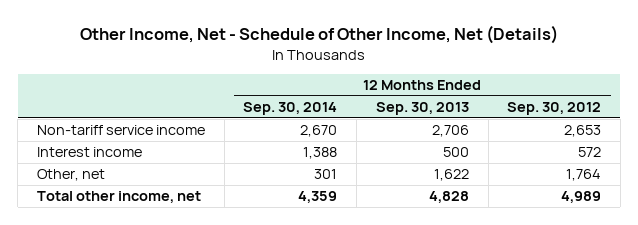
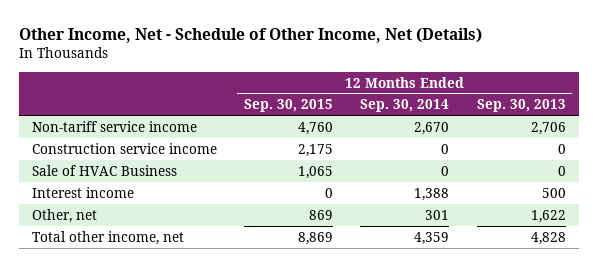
- | 12 Months Ended Sep. 30, 2014 | 12 Months Ended Sep. 30, 2013 | 12 Months Ended Sep. 30, 2012
+ | 12 Months Ended Sep. 30, 2015 | 12 Months Ended Sep. 30, 2014 | 12 Months Ended Sep. 30, 2013
+ Construction service income | 2,175 | 0 | 0
+ Sale of HVAC Business | 1,065 | 0 | 0

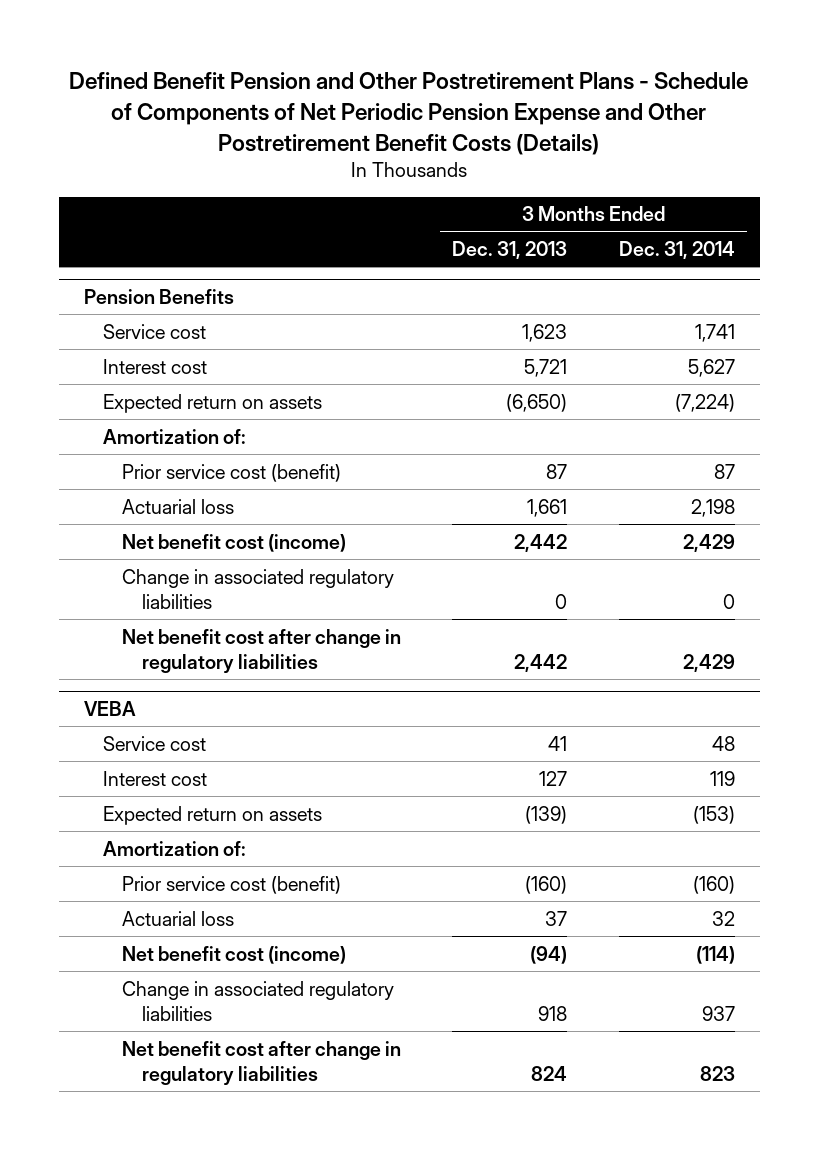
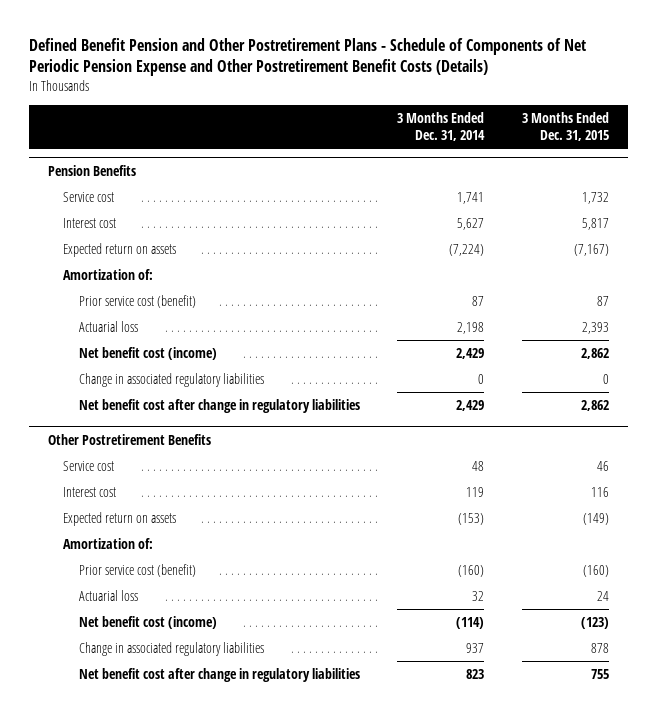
- | 3 Months Ended Dec. 31, 2013 | 3 Months Ended Dec. 31, 2014
+ | 3 Months Ended Dec. 31, 2014 | 3 Months Ended Dec. 31, 2015
- VEBA
+ Other Postretirement Benefits

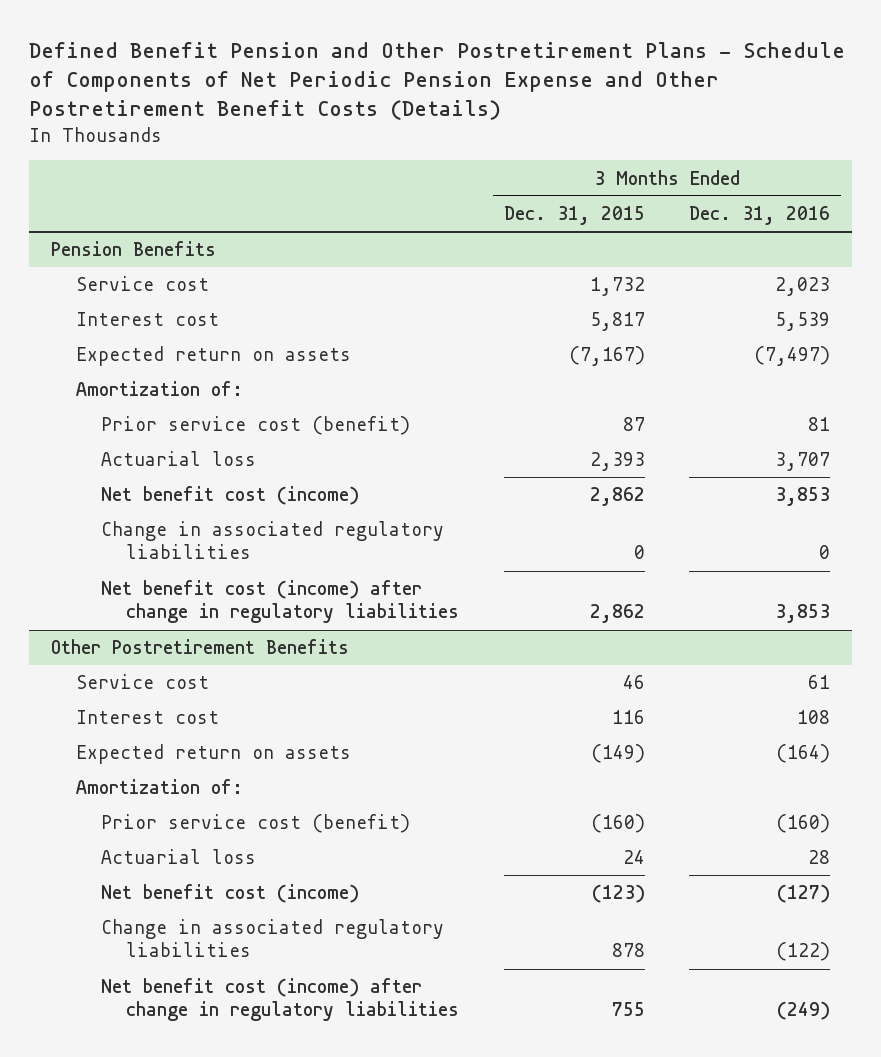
- | 3 Months Ended Dec. 31, 2014 | 3 Months Ended Dec. 31, 2015
+ | 3 Months Ended Dec. 31, 2015 | 3 Months Ended Dec. 31, 2016
@ Pension Benefits
- Net benefit cost after change in regulatory liabilities | 2,429 | 2,862
+ Net benefit cost (income) after change in regulatory liabilities | 2,862 | 3,853
@ Other Postretirement Benefits
- Net benefit cost after change in regulatory liabilities | 823 | 755
+ Net benefit cost (income) after change in regulatory liabilities | 755 | (249)

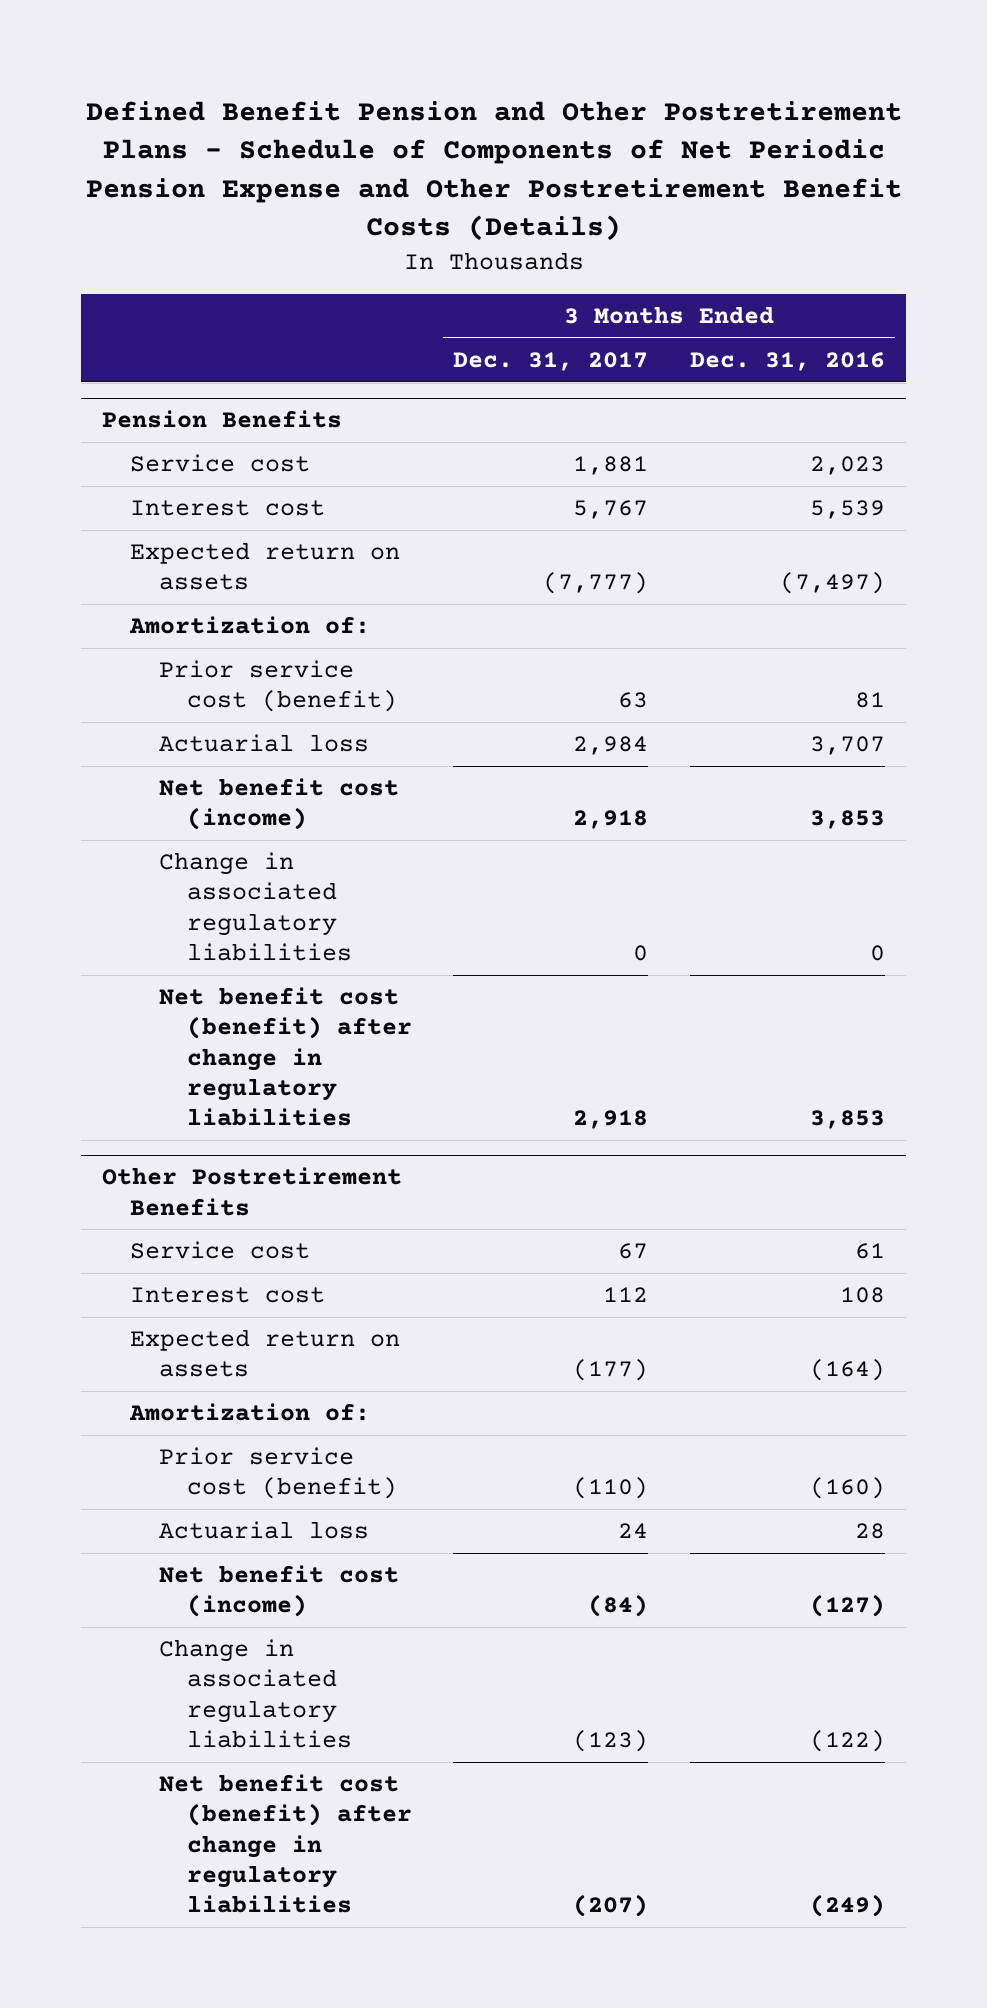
- | 3 Months Ended Dec. 31, 2015 | 3 Months Ended Dec. 31, 2016
+ | 3 Months Ended Dec. 31, 2017 | 3 Months Ended Dec. 31, 2016
@ Pension Benefits
- Net benefit cost (income) after change in regulatory liabilities | 2,862 | 3,853
+ Net benefit cost (benefit) after change in regulatory liabilities | 2,918 | 3,853
@ Other Postretirement Benefits
- Net benefit cost (income) after change in regulatory liabilities | 755 | (249)
+ Net benefit cost (benefit) after change in regulatory liabilities | (207) | (249)

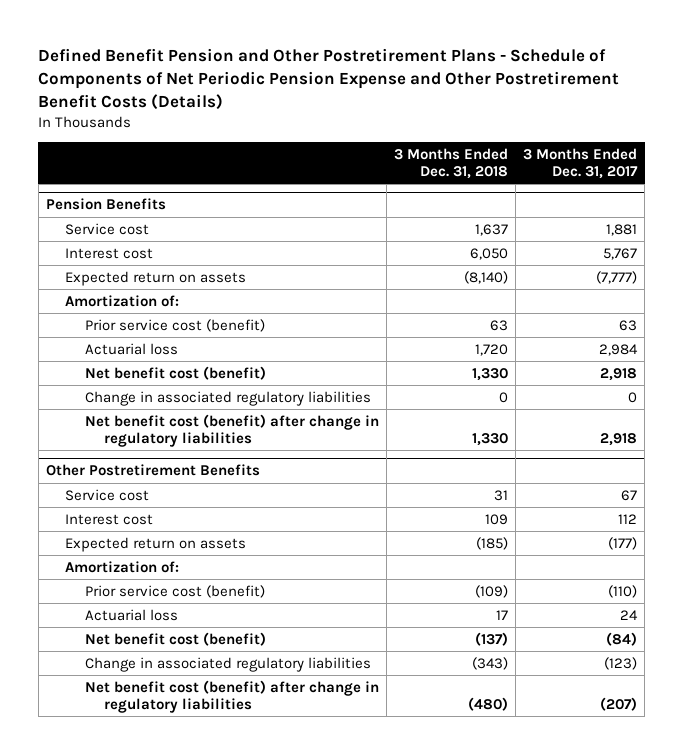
- | 3 Months Ended Dec. 31, 2017 | 3 Months Ended Dec. 31, 2016
+ | 3 Months Ended Dec. 31, 2018 | 3 Months Ended Dec. 31, 2017
@ Pension Benefits
- Net benefit cost (income) | 2,918 | 3,853
+ Net benefit cost (benefit) | 1,330 | 2,918
@ Other Postretirement Benefits
- Net benefit cost (income) | (84) | (127)
+ Net benefit cost (benefit) | (137) | (84)

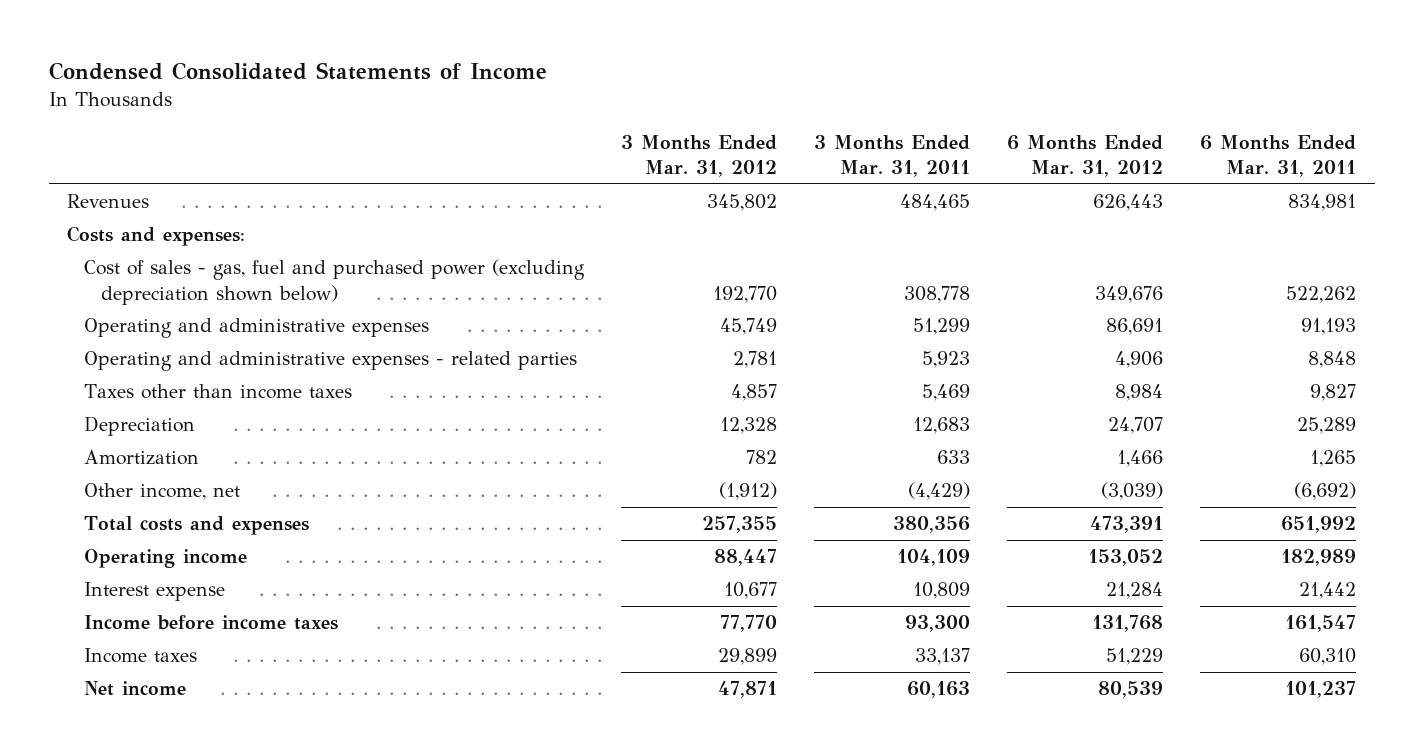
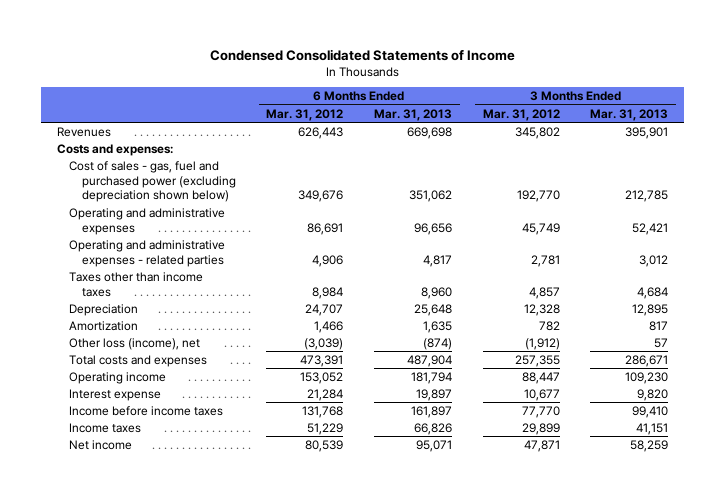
- | 3 Months Ended Mar. 31, 2012 | 3 Months Ended Mar. 31, 2011 | 6 Months Ended Mar. 31, 2012 | 6 Months Ended Mar. 31, 2011
+ | 6 Months Ended Mar. 31, 2012 | 6 Months Ended Mar. 31, 2013 | 3 Months Ended Mar. 31, 2012 | 3 Months Ended Mar. 31, 2013
- Other income, net | (1,912) | (4,429) | (3,039) | (6,692)
+ Other loss (income), net | (3,039) | (874) | (1,912) | 57

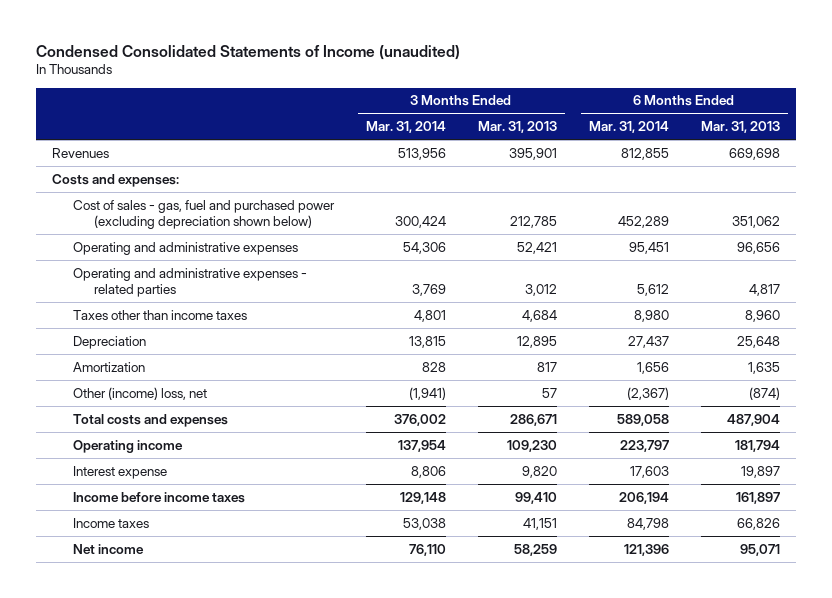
- Condensed Consolidated Statements of Income
+ Condensed Consolidated Statements of Income (unaudited)
- | 6 Months Ended Mar. 31, 2012 | 6 Months Ended Mar. 31, 2013 | 3 Months Ended Mar. 31, 2012 | 3 Months Ended Mar. 31, 2013
+ | 3 Months Ended Mar. 31, 2014 | 3 Months Ended Mar. 31, 2013 | 6 Months Ended Mar. 31, 2014 | 6 Months Ended Mar. 31, 2013
- Other loss (income), net | (3,039) | (874) | (1,912) | 57
+ Other (income) loss, net | (1,941) | 57 | (2,367) | (874)

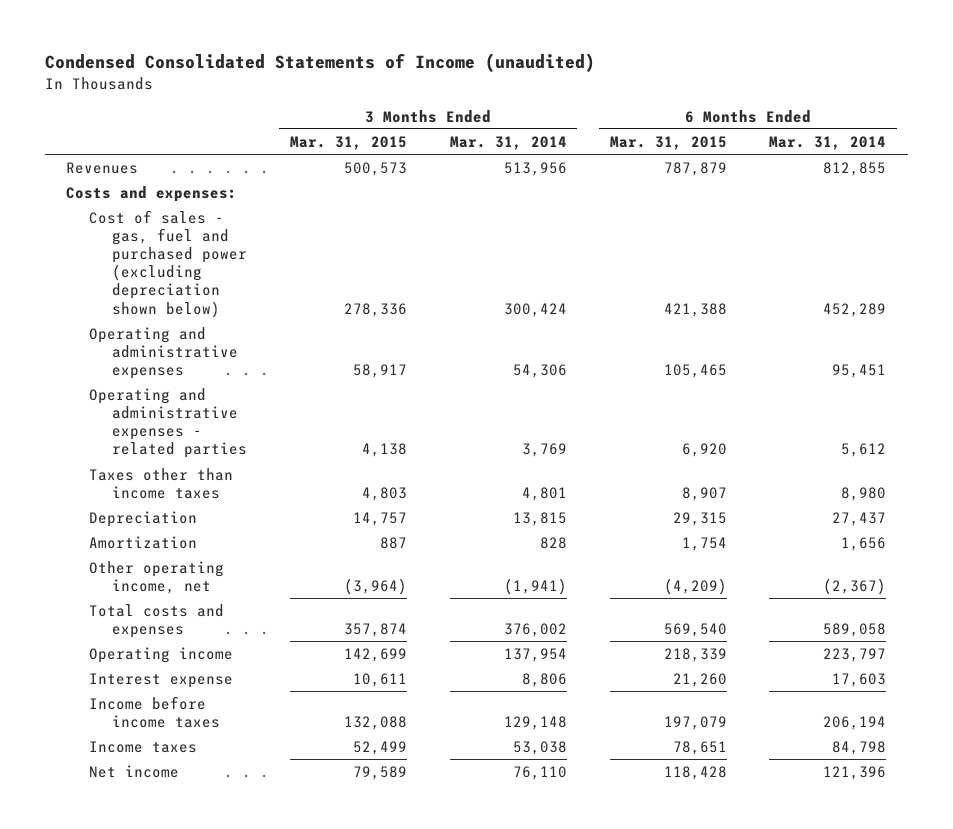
- | 3 Months Ended Mar. 31, 2014 | 3 Months Ended Mar. 31, 2013 | 6 Months Ended Mar. 31, 2014 | 6 Months Ended Mar. 31, 2013
+ | 3 Months Ended Mar. 31, 2015 | 3 Months Ended Mar. 31, 2014 | 6 Months Ended Mar. 31, 2015 | 6 Months Ended Mar. 31, 2014
- Other (income) loss, net | (1,941) | 57 | (2,367) | (874)
+ Other operating income, net | (3,964) | (1,941) | (4,209) | (2,367)

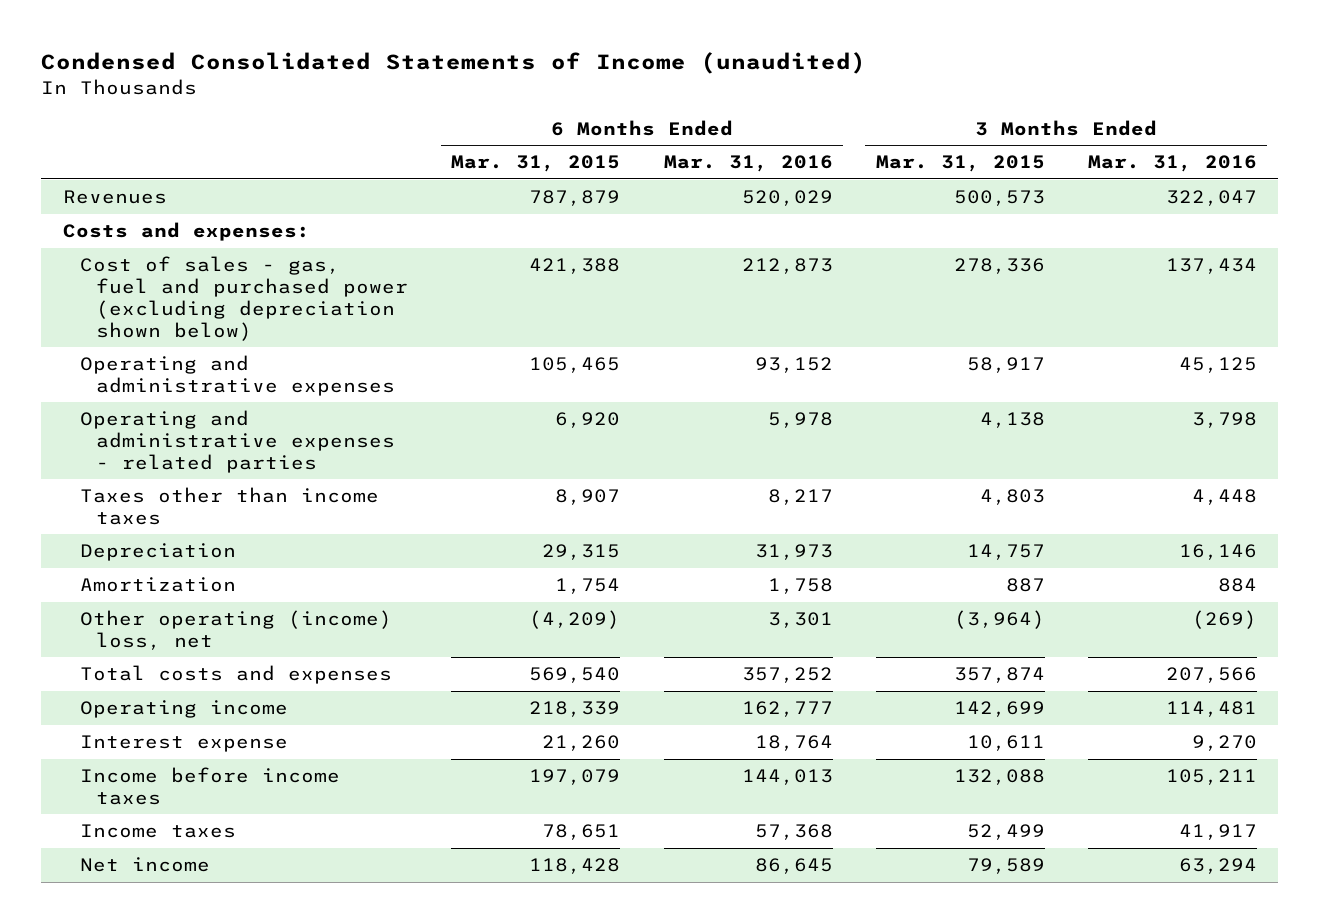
- | 3 Months Ended Mar. 31, 2015 | 3 Months Ended Mar. 31, 2014 | 6 Months Ended Mar. 31, 2015 | 6 Months Ended Mar. 31, 2014
+ | 6 Months Ended Mar. 31, 2015 | 6 Months Ended Mar. 31, 2016 | 3 Months Ended Mar. 31, 2015 | 3 Months Ended Mar. 31, 2016
- Other operating income, net | (3,964) | (1,941) | (4,209) | (2,367)
+ Other operating (income) loss, net | (4,209) | 3,301 | (3,964) | (269)

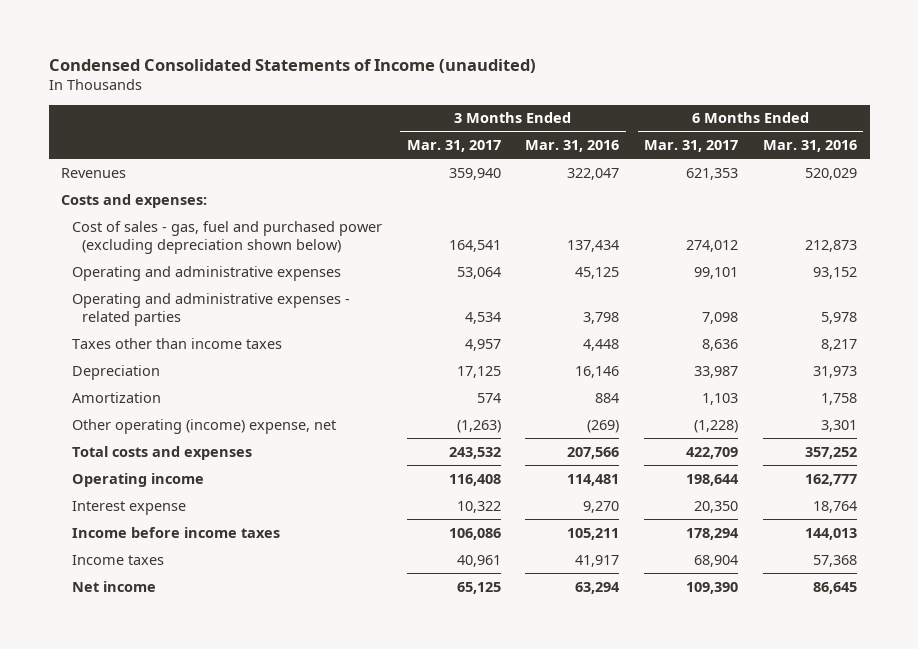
- | 6 Months Ended Mar. 31, 2015 | 6 Months Ended Mar. 31, 2016 | 3 Months Ended Mar. 31, 2015 | 3 Months Ended Mar. 31, 2016
+ | 3 Months Ended Mar. 31, 2017 | 3 Months Ended Mar. 31, 2016 | 6 Months Ended Mar. 31, 2017 | 6 Months Ended Mar. 31, 2016
- Other operating (income) loss, net | (4,209) | 3,301 | (3,964) | (269)
+ Other operating (income) expense, net | (1,263) | (269) | (1,228) | 3,301

